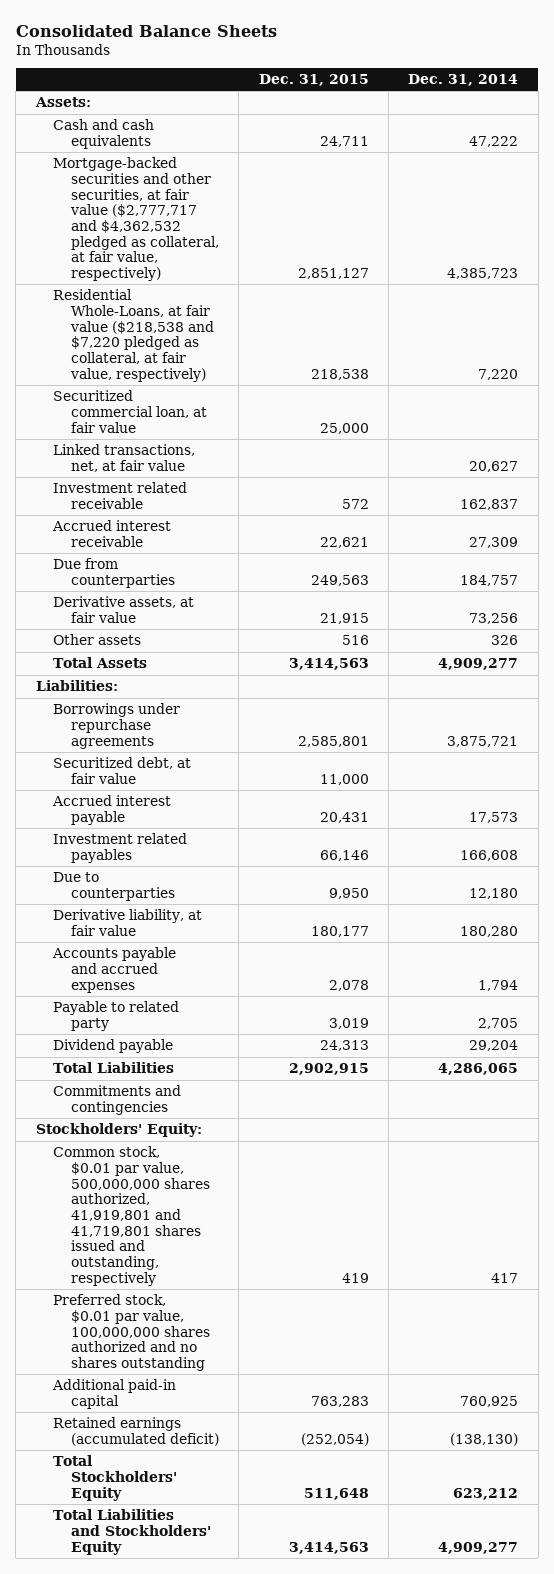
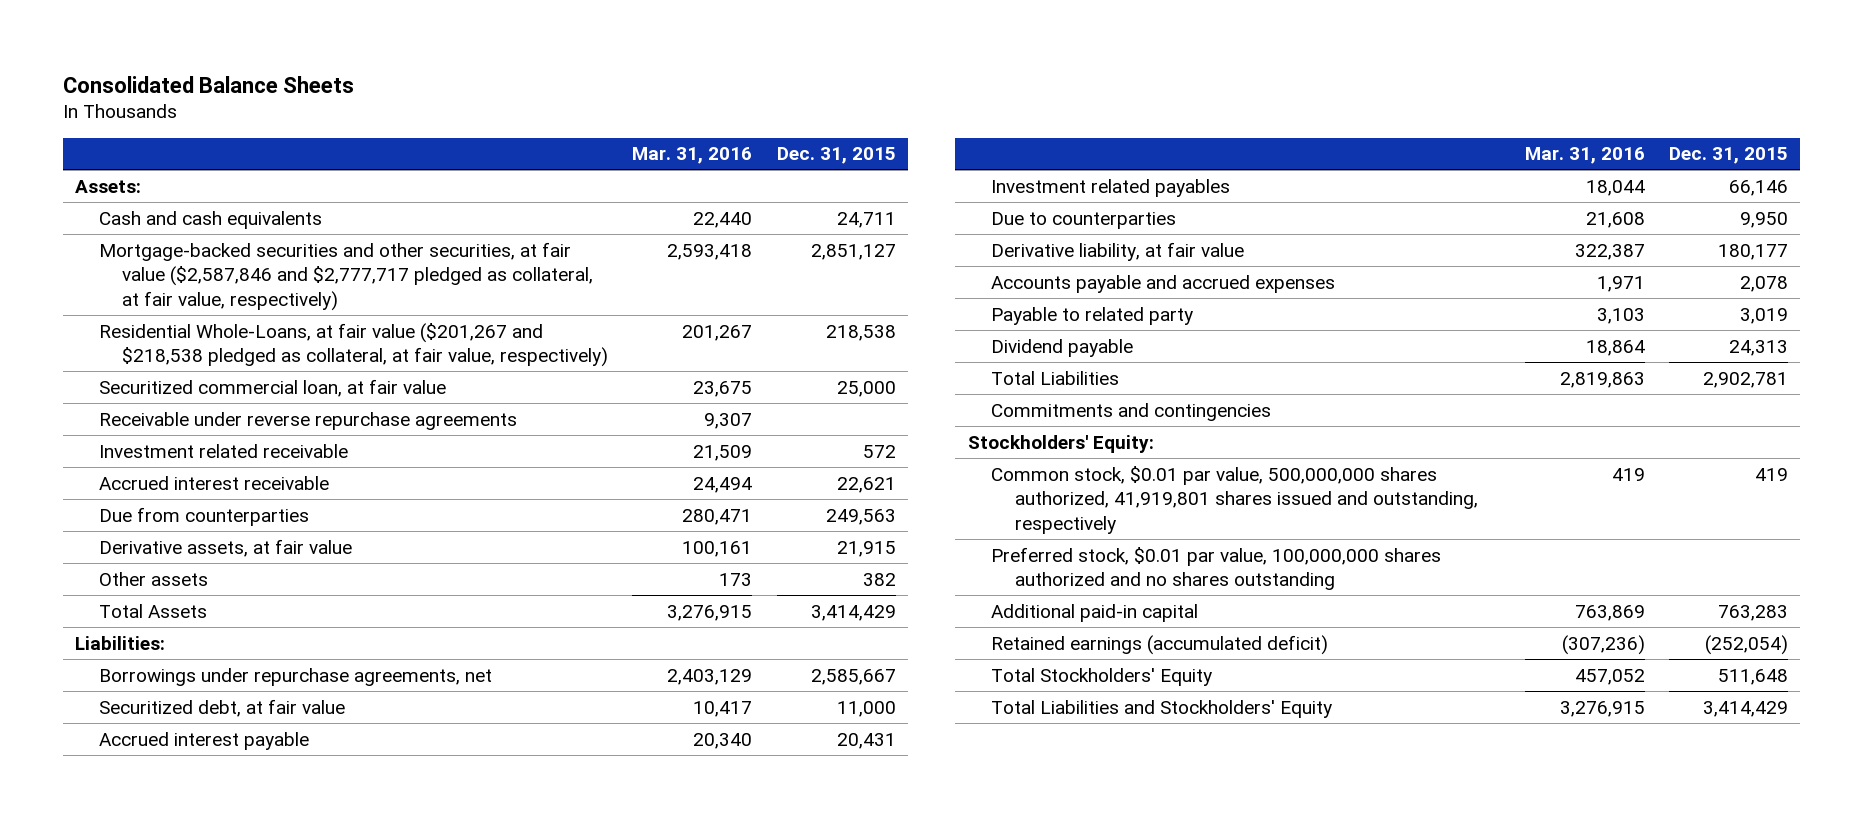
- | Dec. 31, 2015 | Dec. 31, 2014
+ | Mar. 31, 2016 | Dec. 31, 2015
- Mortgage-backed securities and other securities, at fair value ($2,777,717 and $4,362,532 pledged as collateral, at fair value, respectively) | 2,851,127 | 4,385,723
- Residential Whole-Loans, at fair value ($218,538 and $7,220 pledged as collateral, at fair value, respectively) | 218,538 | 7,220
+ Mortgage-backed securities and other securities, at fair value ($2,587,846 and $2,777,717 pledged as collateral, at fair value, respectively) | 2,593,418 | 2,851,127
+ Residential Whole-Loans, at fair value ($201,267 and $218,538 pledged as collateral, at fair value, respectively) | 201,267 | 218,538
- Linked transactions, net, at fair value | | 20,627
+ Receivable under reverse repurchase agreements | 9,307 |
- Other assets | 516 | 326
- Total Assets | 3,414,563 | 4,909,277
+ Other assets | 173 | 382
+ Total Assets | 3,276,915 | 3,414,429
- Borrowings under repurchase agreements | 2,585,801 | 3,875,721
+ Borrowings under repurchase agreements, net | 2,403,129 | 2,585,667
- Total Liabilities | 2,902,915 | 4,286,065
+ Total Liabilities | 2,819,863 | 2,902,781
- Common stock, $0.01 par value, 500,000,000 shares authorized, 41,919,801 and 41,719,801 shares issued and outstanding, respectively | 419 | 417
+ Common stock, $0.01 par value, 500,000,000 shares authorized, 41,919,801 shares issued and outstanding, respectively | 419 | 419
- Total Liabilities and Stockholders' Equity | 3,414,563 | 4,909,277
+ Total Liabilities and Stockholders' Equity | 3,276,915 | 3,414,429

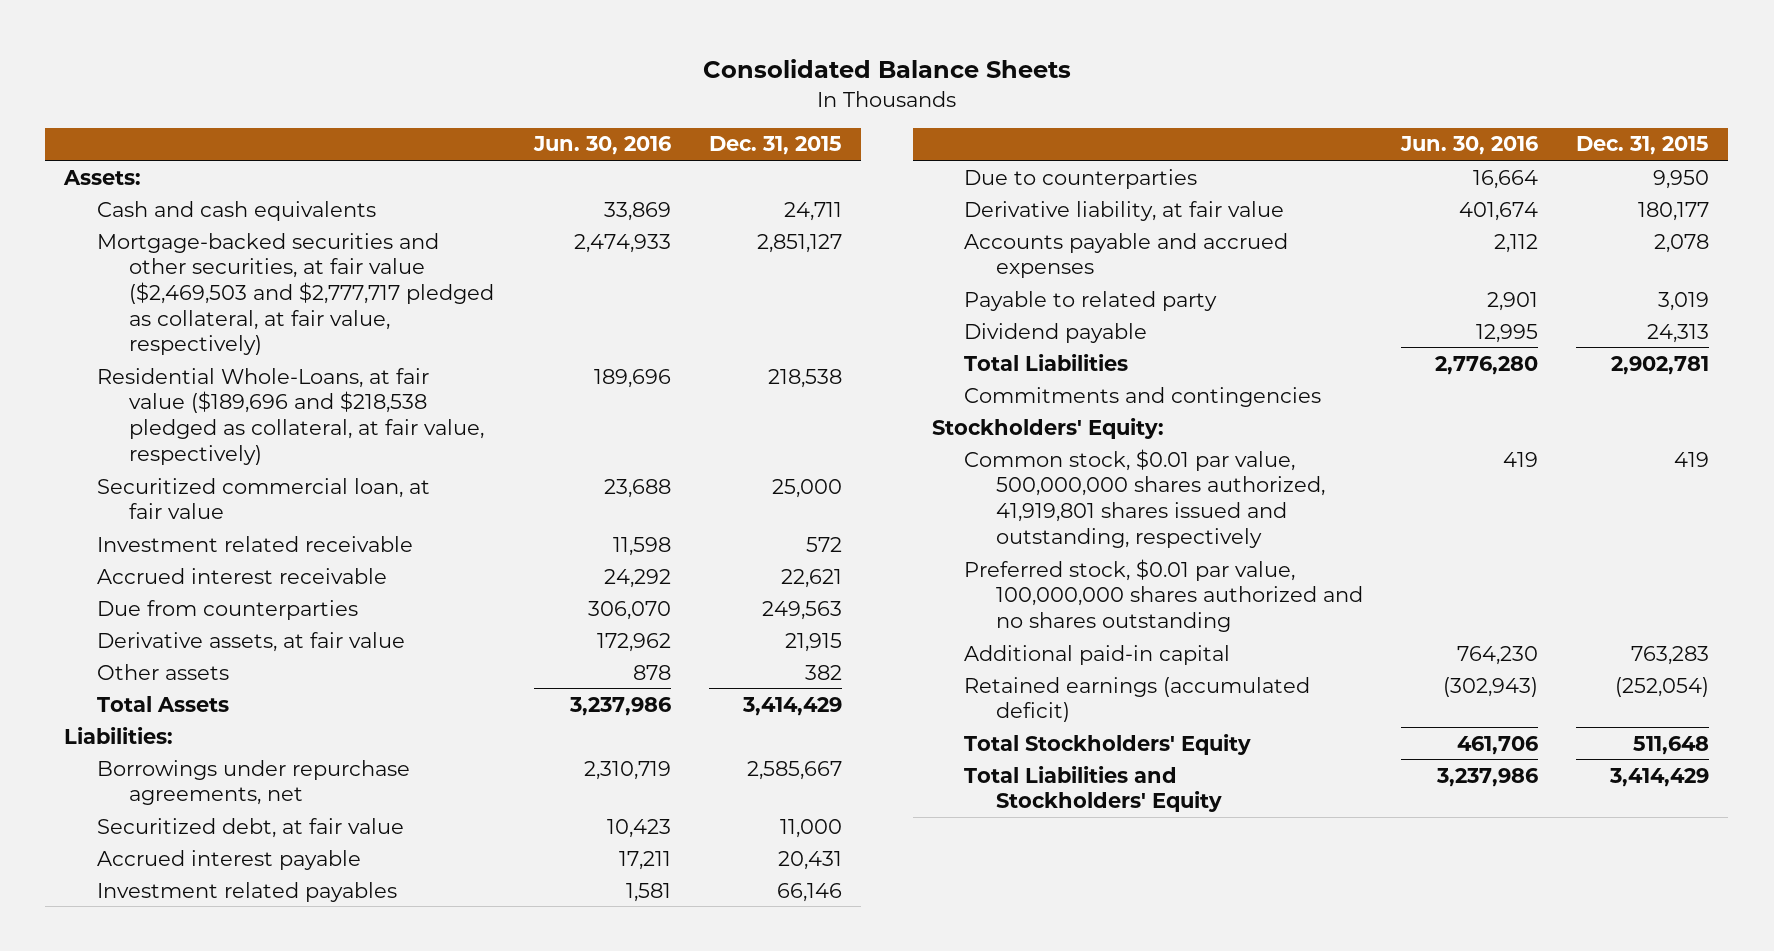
- | Mar. 31, 2016 | Dec. 31, 2015
+ | Jun. 30, 2016 | Dec. 31, 2015
- Mortgage-backed securities and other securities, at fair value ($2,587,846 and $2,777,717 pledged as collateral, at fair value, respectively) | 2,593,418 | 2,851,127
- Residential Whole-Loans, at fair value ($201,267 and $218,538 pledged as collateral, at fair value, respectively) | 201,267 | 218,538
+ Mortgage-backed securities and other securities, at fair value ($2,469,503 and $2,777,717 pledged as collateral, at fair value, respectively) | 2,474,933 | 2,851,127
+ Residential Whole-Loans, at fair value ($189,696 and $218,538 pledged as collateral, at fair value, respectively) | 189,696 | 218,538
- Receivable under reverse repurchase agreements | 9,307 |

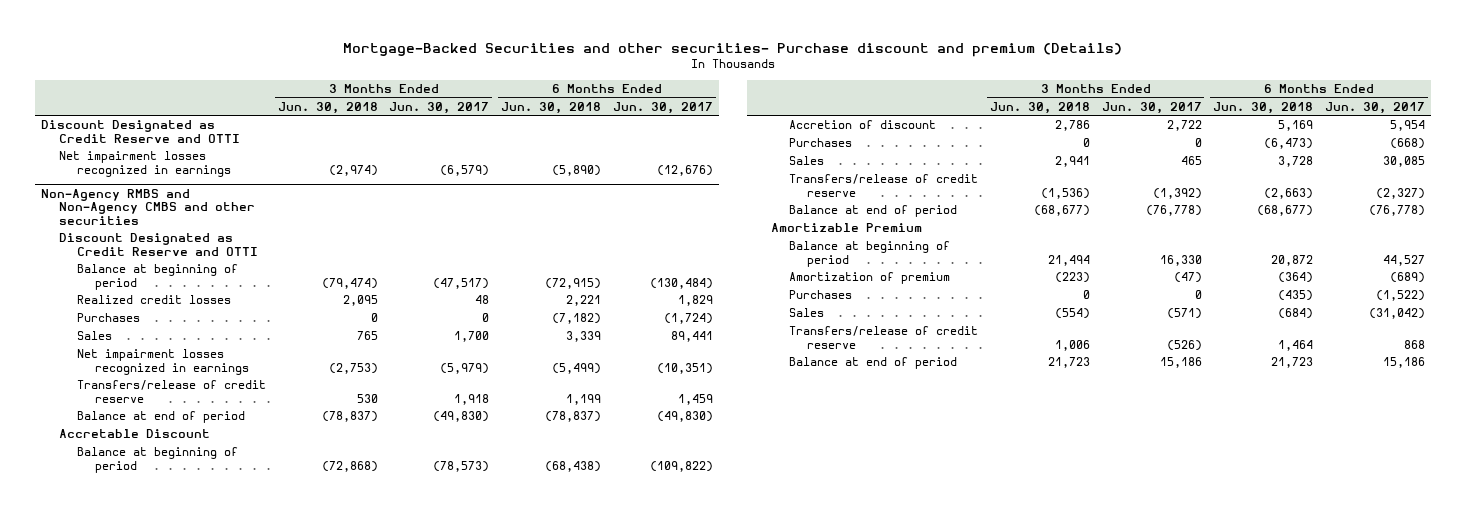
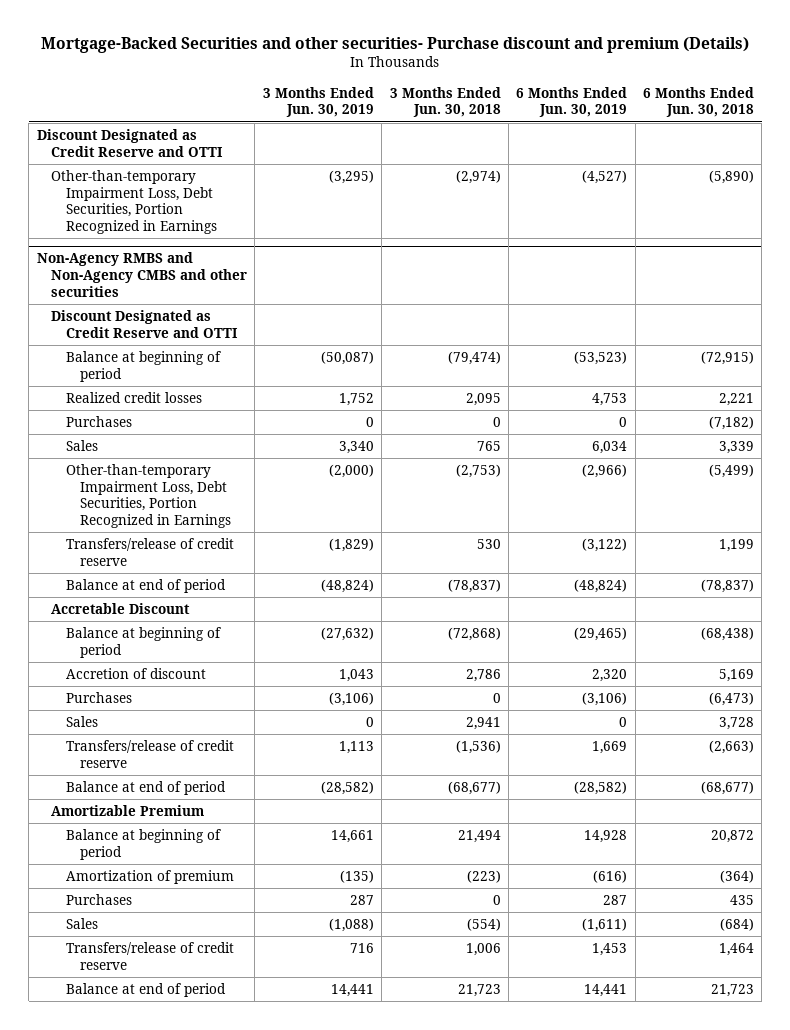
- | 3 Months Ended Jun. 30, 2018 | 3 Months Ended Jun. 30, 2017 | 6 Months Ended Jun. 30, 2018 | 6 Months Ended Jun. 30, 2017
+ | 3 Months Ended Jun. 30, 2019 | 3 Months Ended Jun. 30, 2018 | 6 Months Ended Jun. 30, 2019 | 6 Months Ended Jun. 30, 2018
- Net impairment losses recognized in earnings | (2,974) | (6,579) | (5,890) | (12,676)
+ Other-than-temporary Impairment Loss, Debt Securities, Portion Recognized in Earnings | (3,295) | (2,974) | (4,527) | (5,890)
@ Non-Agency RMBS and Non-Agency CMBS and other securities
- Net impairment losses recognized in earnings | (2,753) | (5,979) | (5,499) | (10,351)
+ Other-than-temporary Impairment Loss, Debt Securities, Portion Recognized in Earnings | (2,000) | (2,753) | (2,966) | (5,499)
- Purchases | 0 | 0 | (435) | (1,522)
+ Purchases | 287 | 0 | 287 | 435

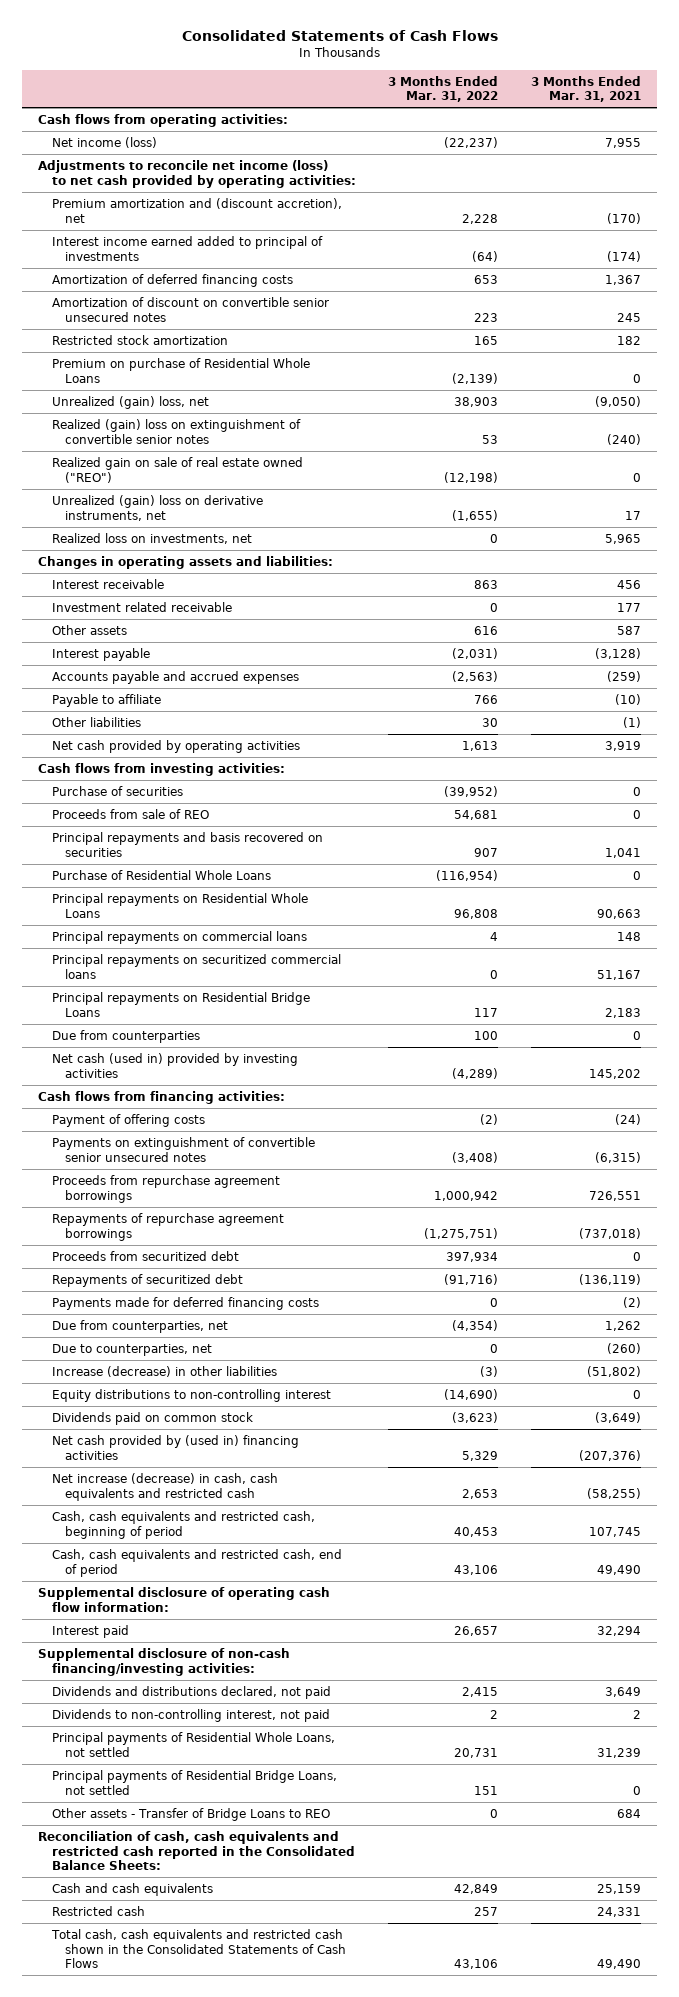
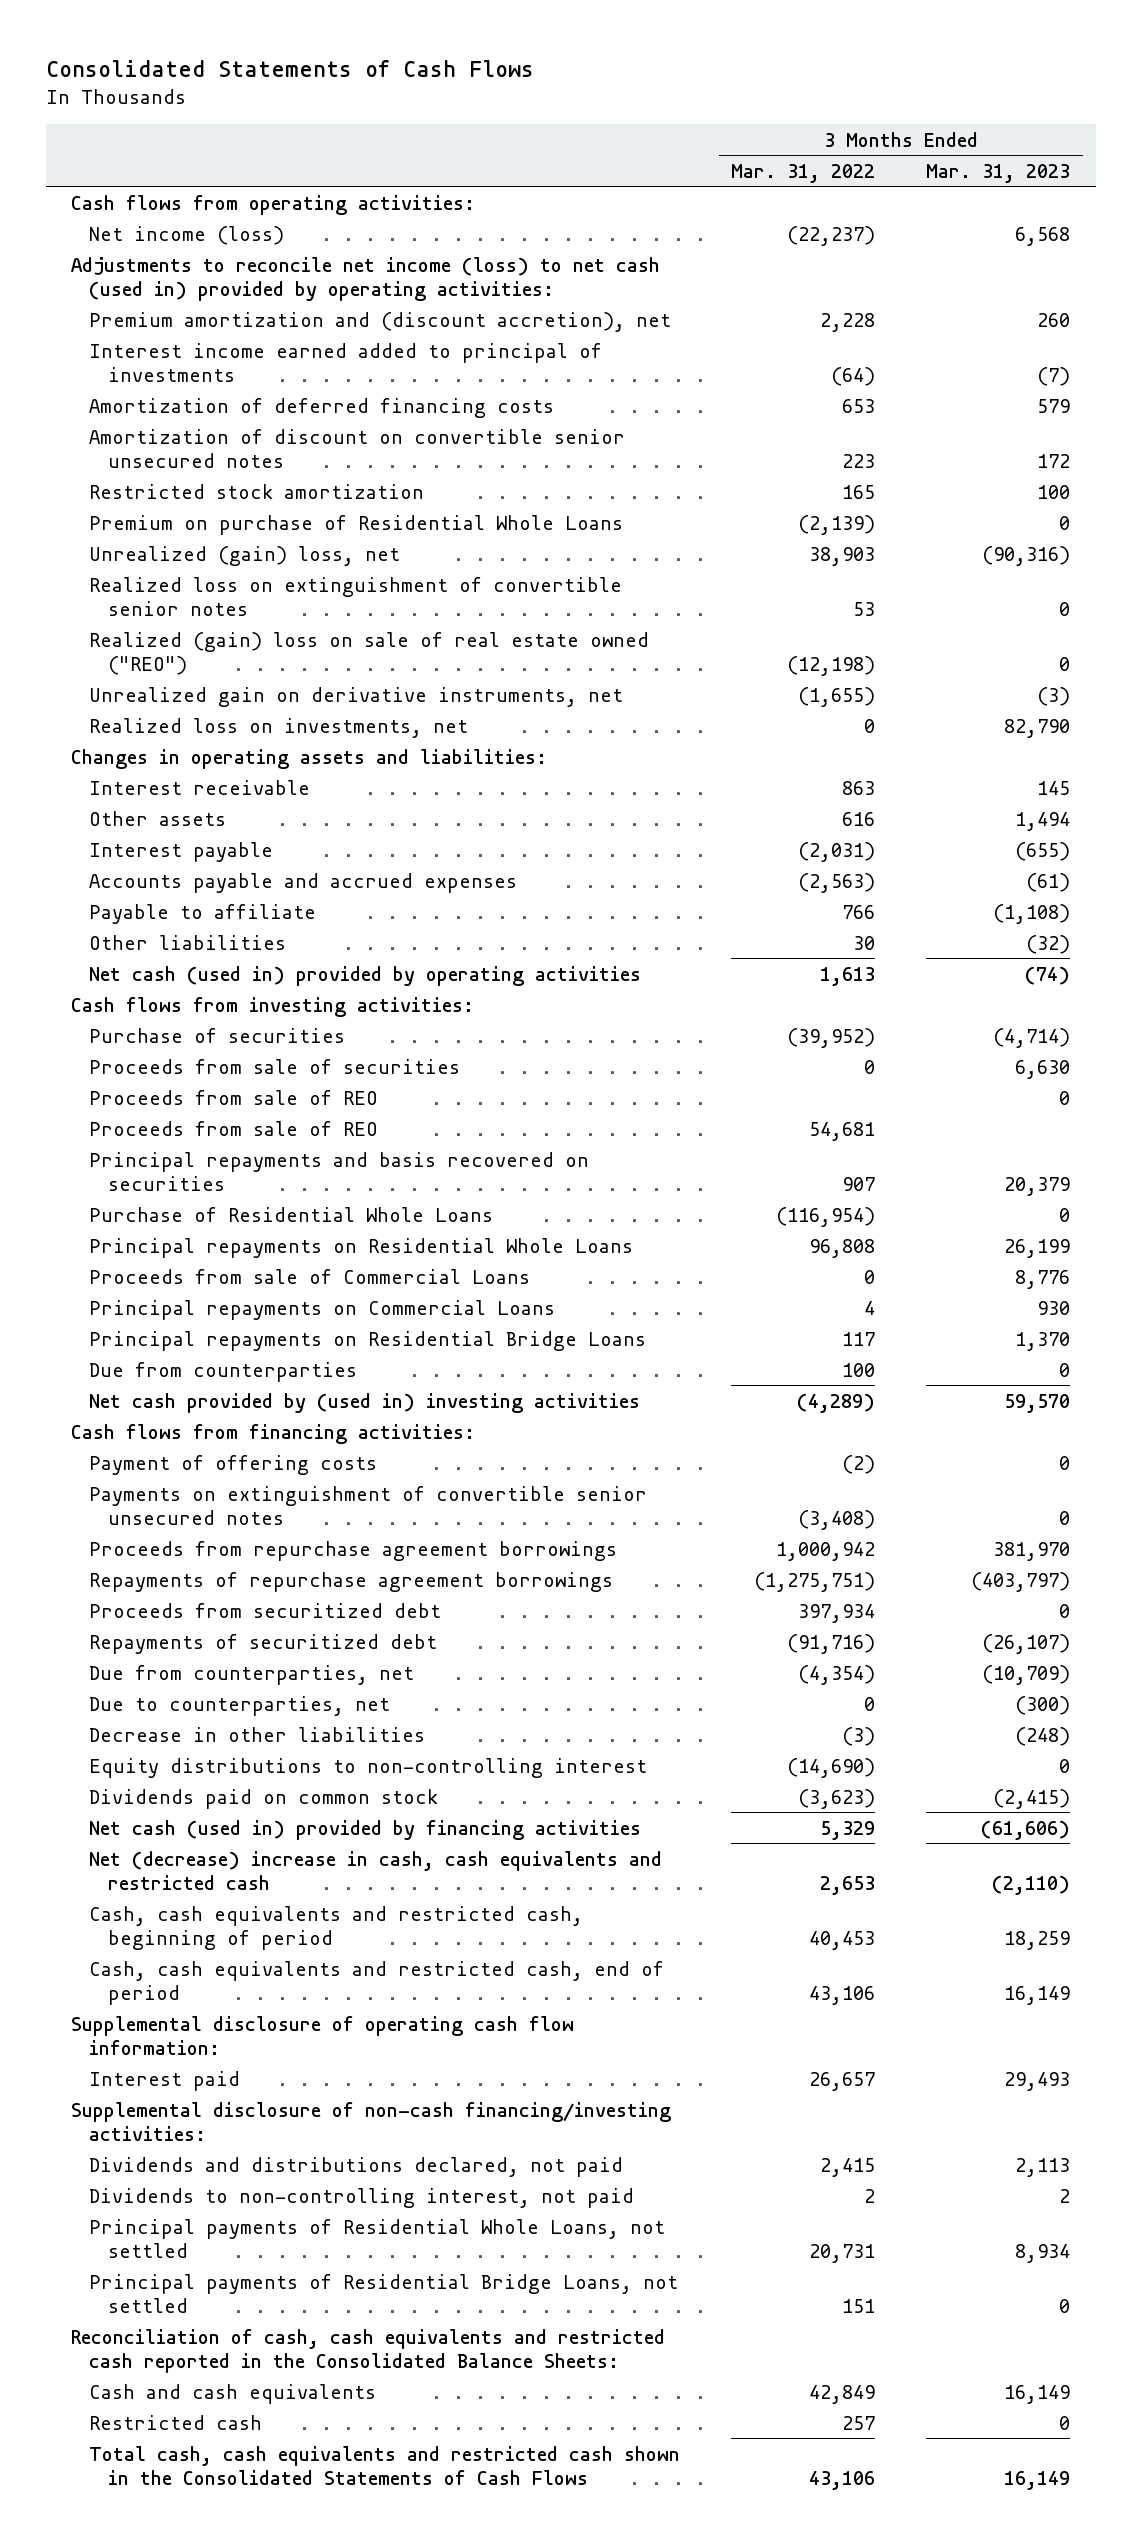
- | 3 Months Ended Mar. 31, 2022 | 3 Months Ended Mar. 31, 2021
+ | 3 Months Ended Mar. 31, 2022 | 3 Months Ended Mar. 31, 2023
- Adjustments to reconcile net income (loss) to net cash provided by operating activities:
+ Adjustments to reconcile net income (loss) to net cash (used in) provided by operating activities:
- Realized (gain) loss on extinguishment of convertible senior notes | 53 | (240)
- Realized gain on sale of real estate owned ("REO") | (12,198) | 0
- Unrealized (gain) loss on derivative instruments, net | (1,655) | 17
+ Realized loss on extinguishment of convertible senior notes | 53 | 0
+ Realized (gain) loss on sale of real estate owned ("REO") | (12,198) | 0
+ Unrealized gain on derivative instruments, net | (1,655) | (3)
- Investment related receivable | 0 | 177
- Net cash provided by operating activities | 1,613 | 3,919
+ Net cash (used in) provided by operating activities | 1,613 | (74)
+ Proceeds from sale of securities | 0 | 6,630
+ Proceeds from sale of REO | | 0
- Principal repayments on commercial loans | 4 | 148
- Principal repayments on securitized commercial loans | 0 | 51,167
+ Proceeds from sale of Commercial Loans | 0 | 8,776
+ Principal repayments on Commercial Loans | 4 | 930
- Net cash (used in) provided by investing activities | (4,289) | 145,202
+ Net cash provided by (used in) investing activities | (4,289) | 59,570
- Payments made for deferred financing costs | 0 | (2)
- Increase (decrease) in other liabilities | (3) | (51,802)
+ Decrease in other liabilities | (3) | (248)
- Net cash provided by (used in) financing activities | 5,329 | (207,376)
- Net increase (decrease) in cash, cash equivalents and restricted cash | 2,653 | (58,255)
+ Net cash (used in) provided by financing activities | 5,329 | (61,606)
+ Net (decrease) increase in cash, cash equivalents and restricted cash | 2,653 | (2,110)
- Other assets - Transfer of Bridge Loans to REO | 0 | 684

